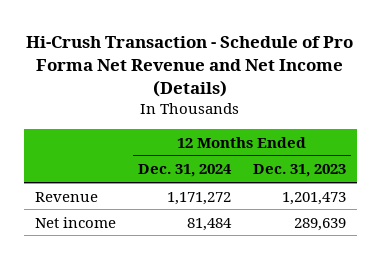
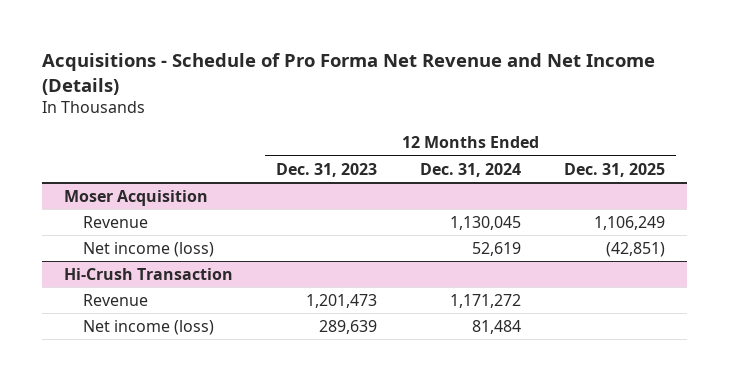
- Hi-Crush Transaction - Schedule of Pro Forma Net Revenue and Net Income (Details)
+ Acquisitions - Schedule of Pro Forma Net Revenue and Net Income (Details)
- | 12 Months Ended Dec. 31, 2024 | 12 Months Ended Dec. 31, 2023
+ | 12 Months Ended Dec. 31, 2023 | 12 Months Ended Dec. 31, 2024 | 12 Months Ended Dec. 31, 2025
+ Moser Acquisition
+ Revenue | | 1,130,045 | 1,106,249
+ Net income (loss) | | 52,619 | (42,851)
+ Hi-Crush Transaction
- Net income | 81,484 | 289,639
+ Net income (loss) | 289,639 | 81,484 |

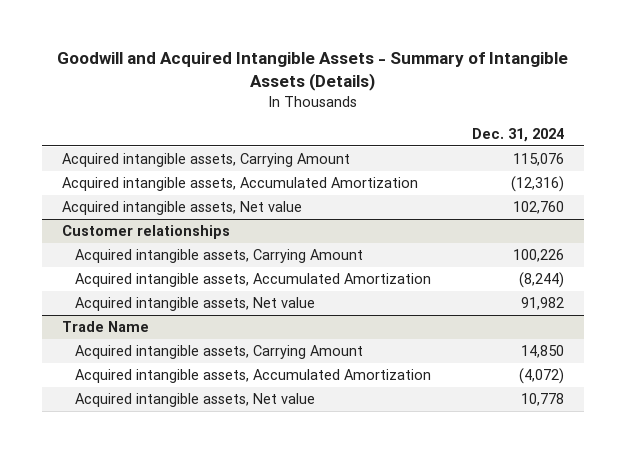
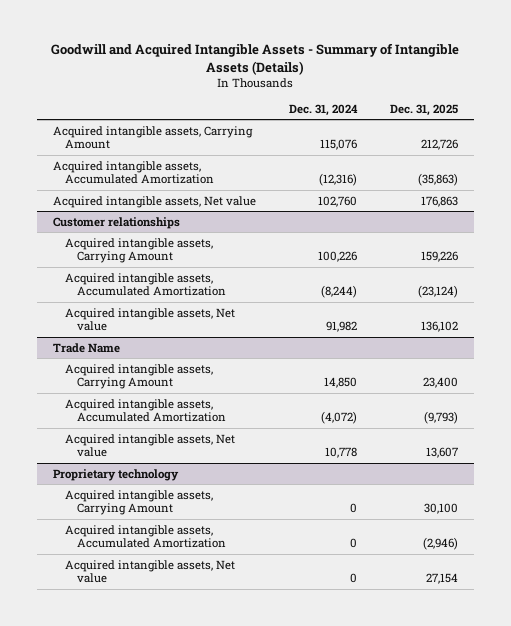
- | Dec. 31, 2024
+ | Dec. 31, 2024 | Dec. 31, 2025
+ Proprietary technology
+ Acquired intangible assets, Carrying Amount | 0 | 30,100
+ Acquired intangible assets, Accumulated Amortization | 0 | (2,946)
+ Acquired intangible assets, Net value | 0 | 27,154

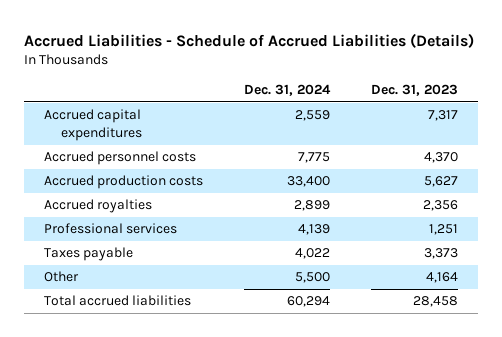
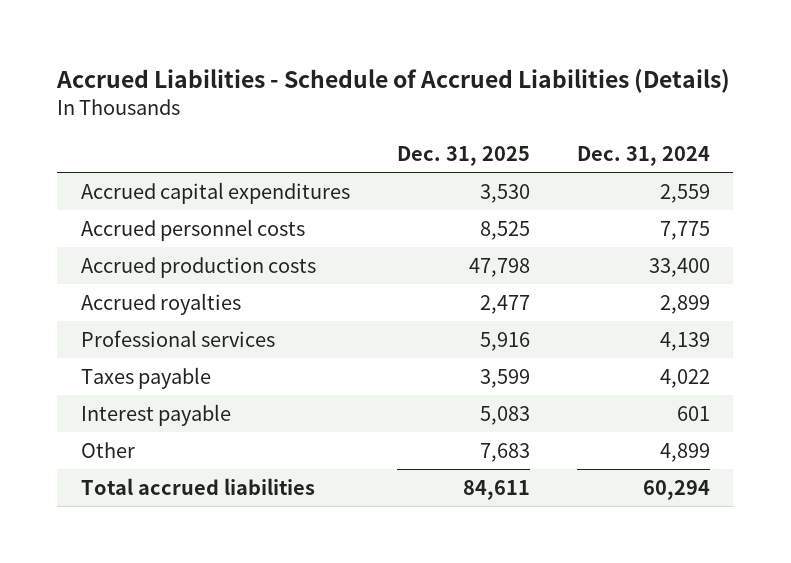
- | Dec. 31, 2024 | Dec. 31, 2023
+ | Dec. 31, 2025 | Dec. 31, 2024
- Other | 5,500 | 4,164
+ Interest payable | 5,083 | 601
+ Other | 7,683 | 4,899

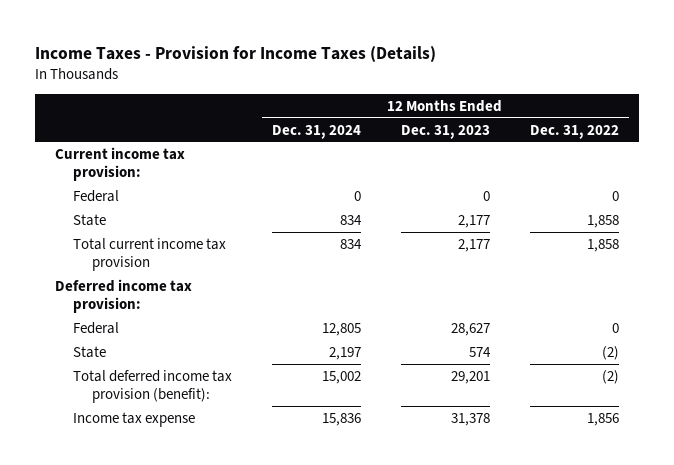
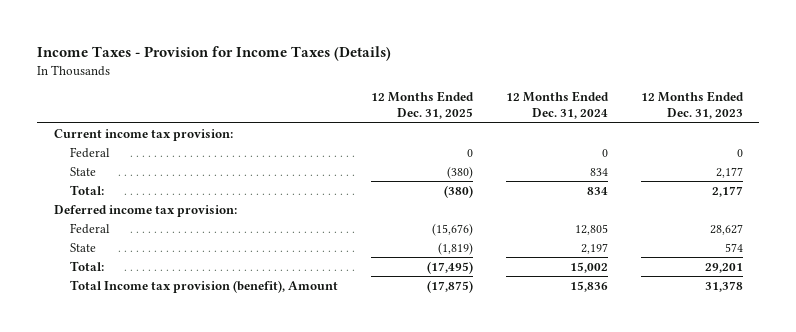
- | 12 Months Ended Dec. 31, 2024 | 12 Months Ended Dec. 31, 2023 | 12 Months Ended Dec. 31, 2022
+ | 12 Months Ended Dec. 31, 2025 | 12 Months Ended Dec. 31, 2024 | 12 Months Ended Dec. 31, 2023
- Total current income tax provision | 834 | 2,177 | 1,858
+ Total: | (380) | 834 | 2,177
- Total deferred income tax provision (benefit): | 15,002 | 29,201 | (2)
- Income tax expense | 15,836 | 31,378 | 1,856
+ Total: | (17,495) | 15,002 | 29,201
+ Total Income tax provision (benefit), Amount | (17,875) | 15,836 | 31,378

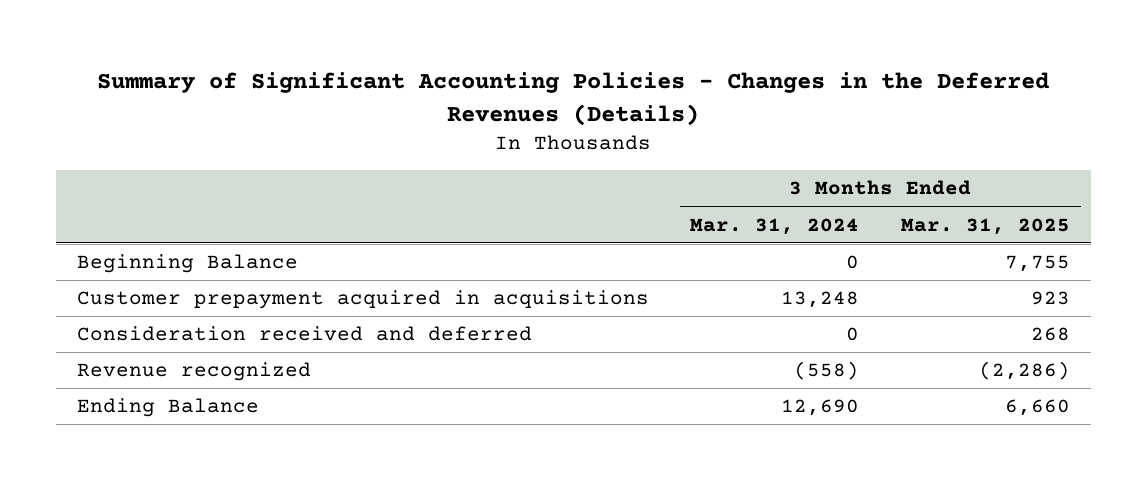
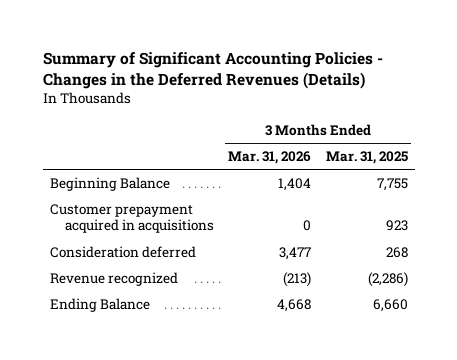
- | 3 Months Ended Mar. 31, 2024 | 3 Months Ended Mar. 31, 2025
+ | 3 Months Ended Mar. 31, 2026 | 3 Months Ended Mar. 31, 2025
- Consideration received and deferred | 0 | 268
+ Consideration deferred | 3,477 | 268

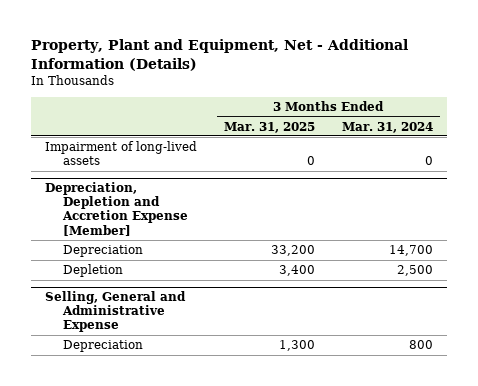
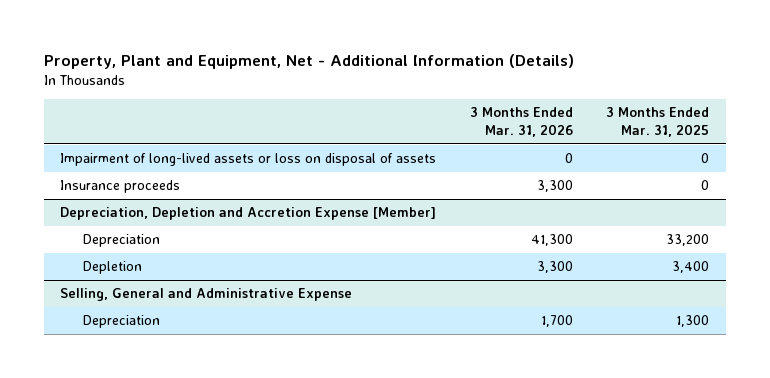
- | 3 Months Ended Mar. 31, 2025 | 3 Months Ended Mar. 31, 2024
+ | 3 Months Ended Mar. 31, 2026 | 3 Months Ended Mar. 31, 2025
- Impairment of long-lived assets | 0 | 0
+ Impairment of long-lived assets or loss on disposal of assets | 0 | 0
+ Insurance proceeds | 3,300 | 0

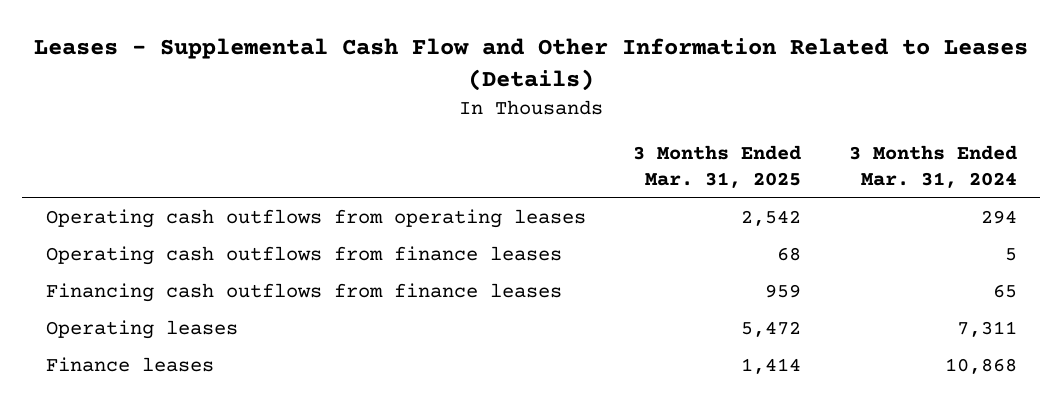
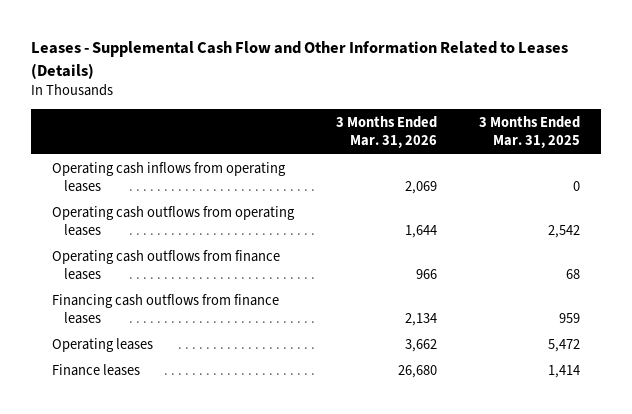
- | 3 Months Ended Mar. 31, 2025 | 3 Months Ended Mar. 31, 2024
+ | 3 Months Ended Mar. 31, 2026 | 3 Months Ended Mar. 31, 2025
+ Operating cash inflows from operating leases | 2,069 | 0

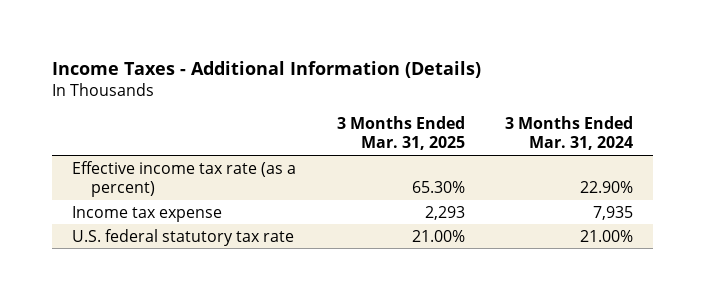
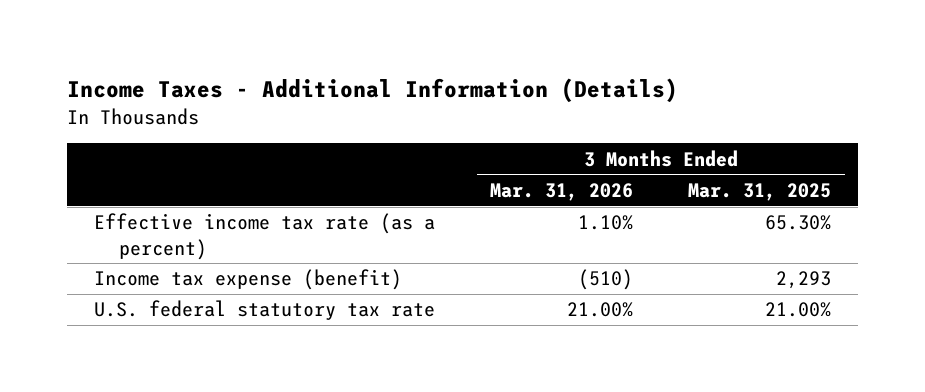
- | 3 Months Ended Mar. 31, 2025 | 3 Months Ended Mar. 31, 2024
+ | 3 Months Ended Mar. 31, 2026 | 3 Months Ended Mar. 31, 2025
- Income tax expense | 2,293 | 7,935
+ Income tax expense (benefit) | (510) | 2,293

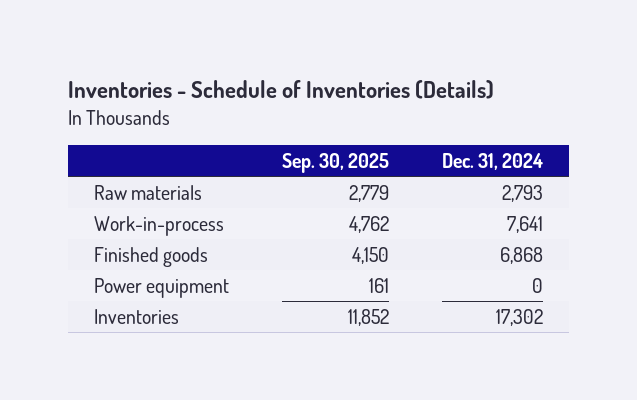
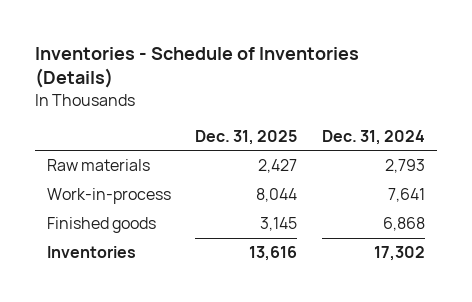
- | Sep. 30, 2025 | Dec. 31, 2024
+ | Dec. 31, 2025 | Dec. 31, 2024
- Power equipment | 161 | 0

